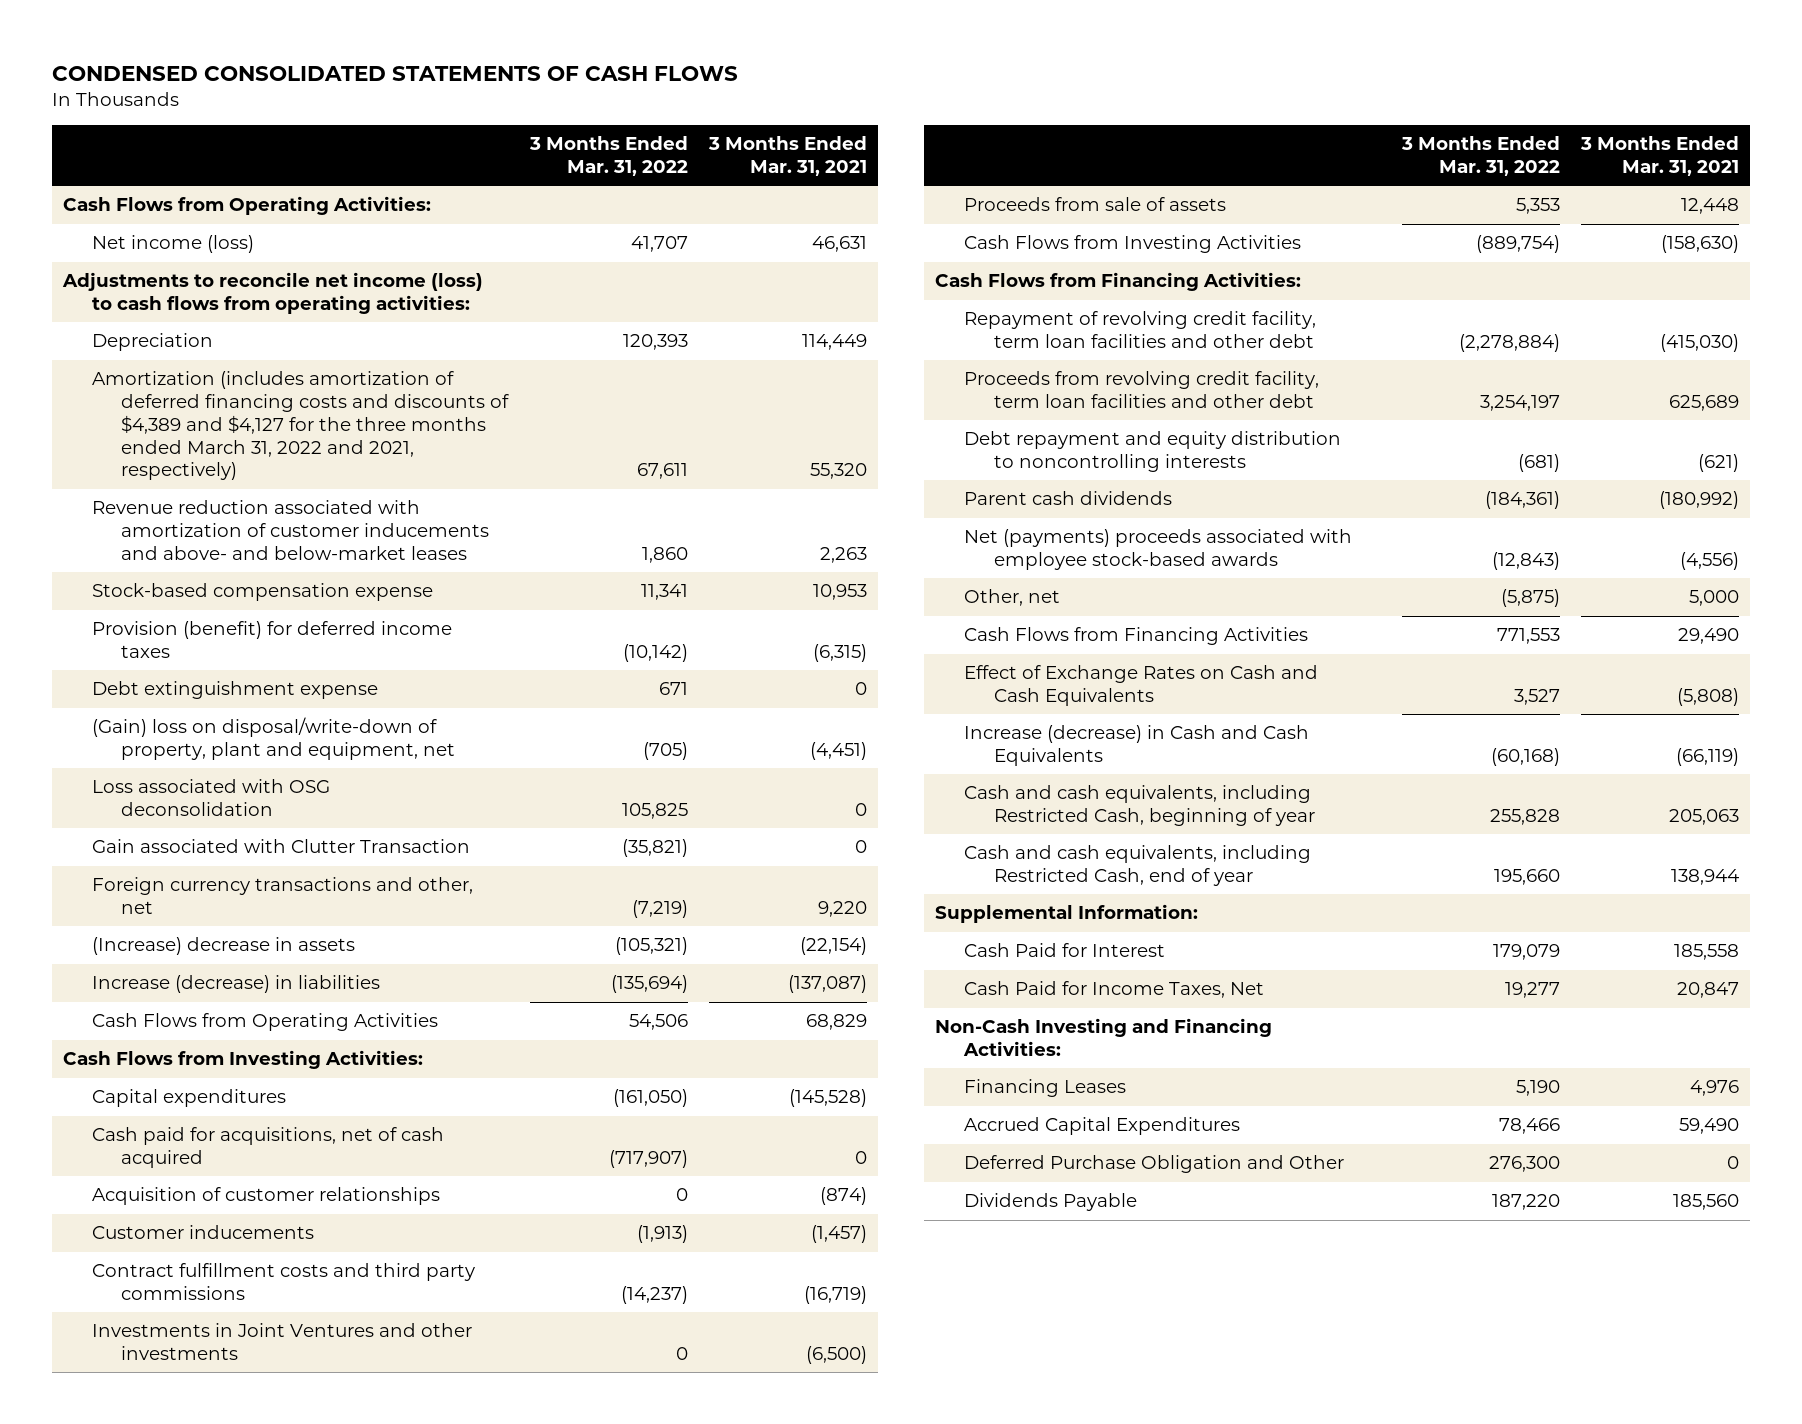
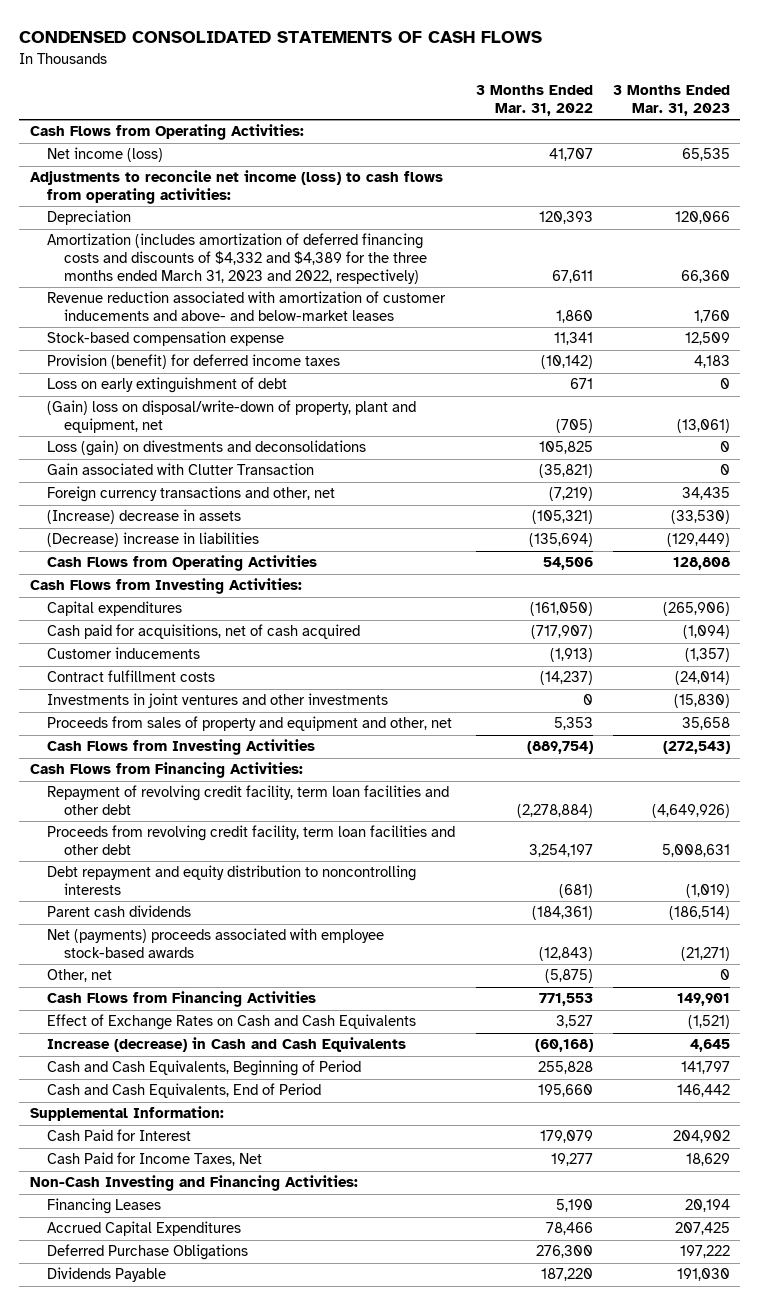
- | 3 Months Ended Mar. 31, 2022 | 3 Months Ended Mar. 31, 2021
+ | 3 Months Ended Mar. 31, 2022 | 3 Months Ended Mar. 31, 2023
- Amortization (includes amortization of deferred financing costs and discounts of $4,389 and $4,127 for the three months ended March 31, 2022 and 2021, respectively) | 67,611 | 55,320
+ Amortization (includes amortization of deferred financing costs and discounts of $4,332 and $4,389 for the three months ended March 31, 2023 and 2022, respectively) | 67,611 | 66,360
- Debt extinguishment expense | 671 | 0
+ Loss on early extinguishment of debt | 671 | 0
- Loss associated with OSG deconsolidation | 105,825 | 0
+ Loss (gain) on divestments and deconsolidations | 105,825 | 0
- Increase (decrease) in liabilities | (135,694) | (137,087)
+ (Decrease) increase in liabilities | (135,694) | (129,449)
- Acquisition of customer relationships | 0 | (874)
- Contract fulfillment costs and third party commissions | (14,237) | (16,719)
- Investments in Joint Ventures and other investments | 0 | (6,500)
- Proceeds from sale of assets | 5,353 | 12,448
+ Contract fulfillment costs | (14,237) | (24,014)
+ Investments in joint ventures and other investments | 0 | (15,830)
+ Proceeds from sales of property and equipment and other, net | 5,353 | 35,658
- Cash and cash equivalents, including Restricted Cash, beginning of year | 255,828 | 205,063
- Cash and cash equivalents, including Restricted Cash, end of year | 195,660 | 138,944
+ Cash and Cash Equivalents, Beginning of Period | 255,828 | 141,797
+ Cash and Cash Equivalents, End of Period | 195,660 | 146,442
- Deferred Purchase Obligation and Other | 276,300 | 0
+ Deferred Purchase Obligations | 276,300 | 197,222

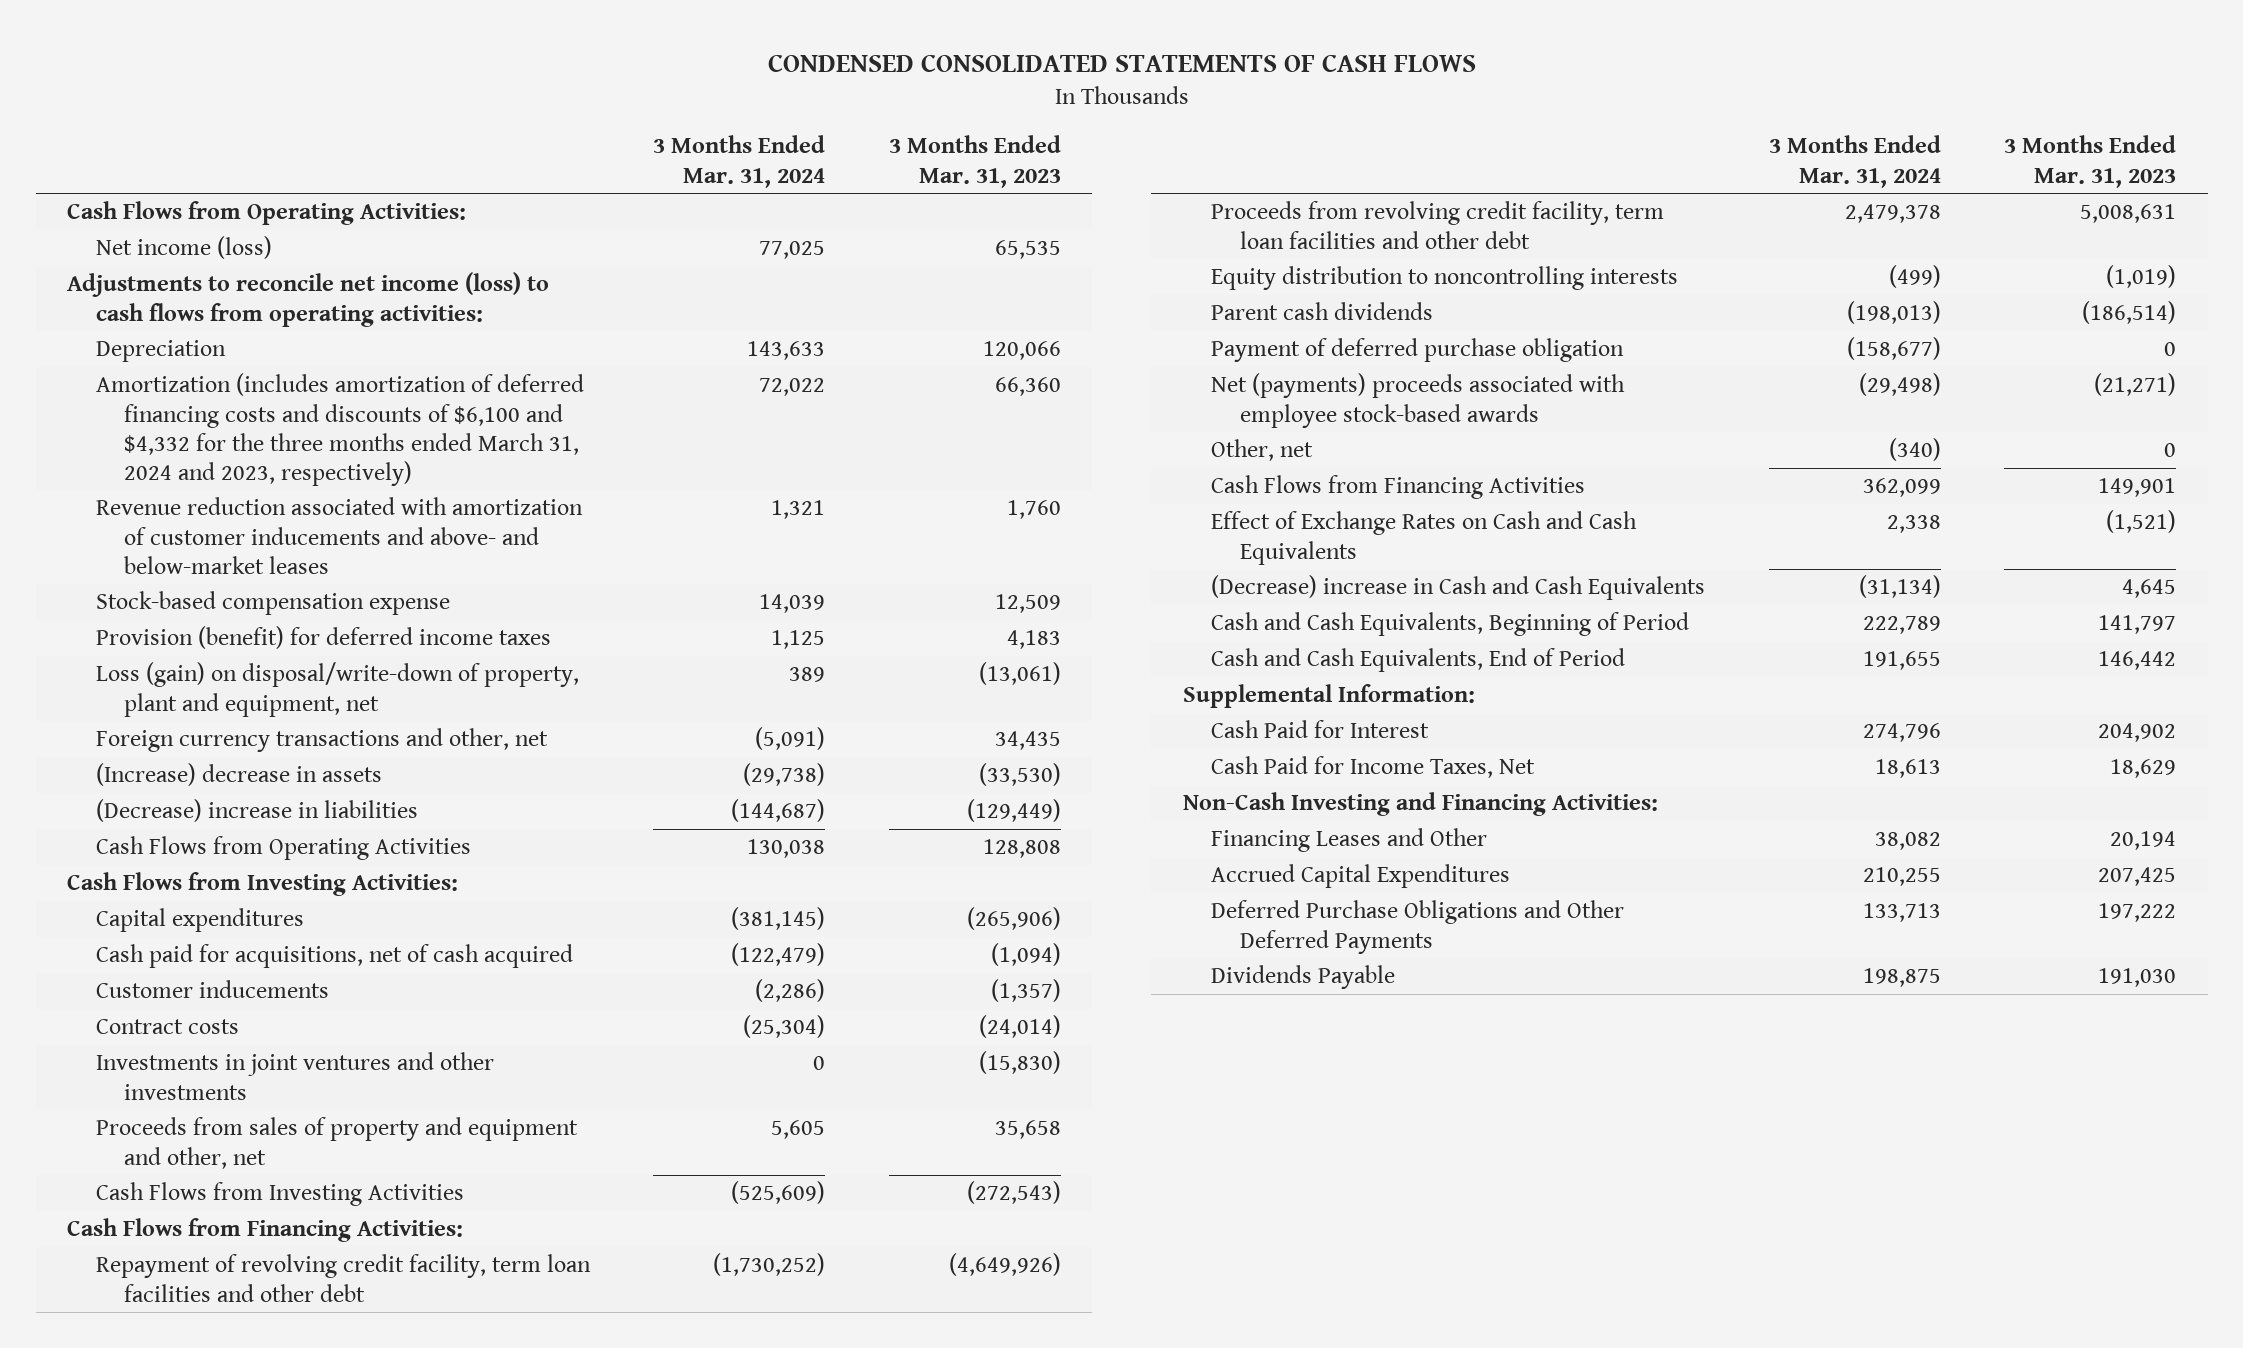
- | 3 Months Ended Mar. 31, 2022 | 3 Months Ended Mar. 31, 2023
+ | 3 Months Ended Mar. 31, 2024 | 3 Months Ended Mar. 31, 2023
- Amortization (includes amortization of deferred financing costs and discounts of $4,332 and $4,389 for the three months ended March 31, 2023 and 2022, respectively) | 67,611 | 66,360
+ Amortization (includes amortization of deferred financing costs and discounts of $6,100 and $4,332 for the three months ended March 31, 2024 and 2023, respectively) | 72,022 | 66,360
- Loss on early extinguishment of debt | 671 | 0
- (Gain) loss on disposal/write-down of property, plant and equipment, net | (705) | (13,061)
- Loss (gain) on divestments and deconsolidations | 105,825 | 0
- Gain associated with Clutter Transaction | (35,821) | 0
+ Loss (gain) on disposal/write-down of property, plant and equipment, net | 389 | (13,061)
- Contract fulfillment costs | (14,237) | (24,014)
+ Contract costs | (25,304) | (24,014)
- Debt repayment and equity distribution to noncontrolling interests | (681) | (1,019)
+ Equity distribution to noncontrolling interests | (499) | (1,019)
+ Payment of deferred purchase obligation | (158,677) | 0
- Increase (decrease) in Cash and Cash Equivalents | (60,168) | 4,645
+ (Decrease) increase in Cash and Cash Equivalents | (31,134) | 4,645
- Financing Leases | 5,190 | 20,194
+ Financing Leases and Other | 38,082 | 20,194
- Deferred Purchase Obligations | 276,300 | 197,222
+ Deferred Purchase Obligations and Other Deferred Payments | 133,713 | 197,222

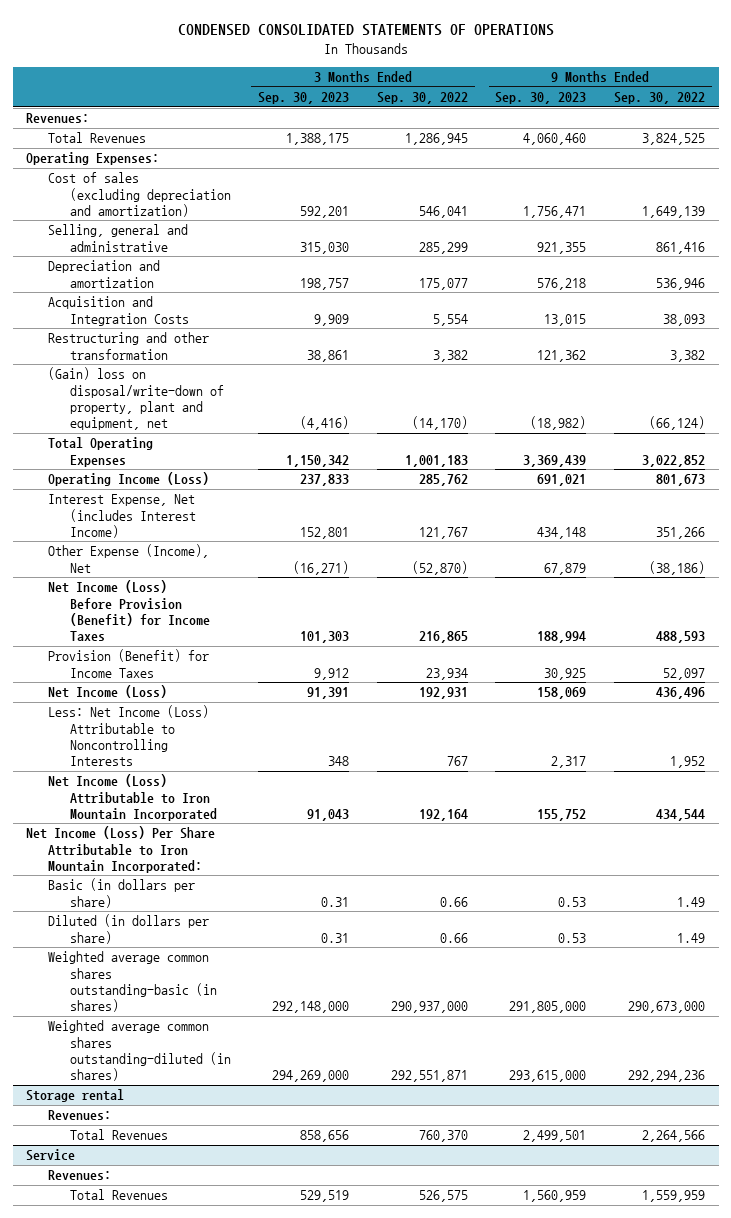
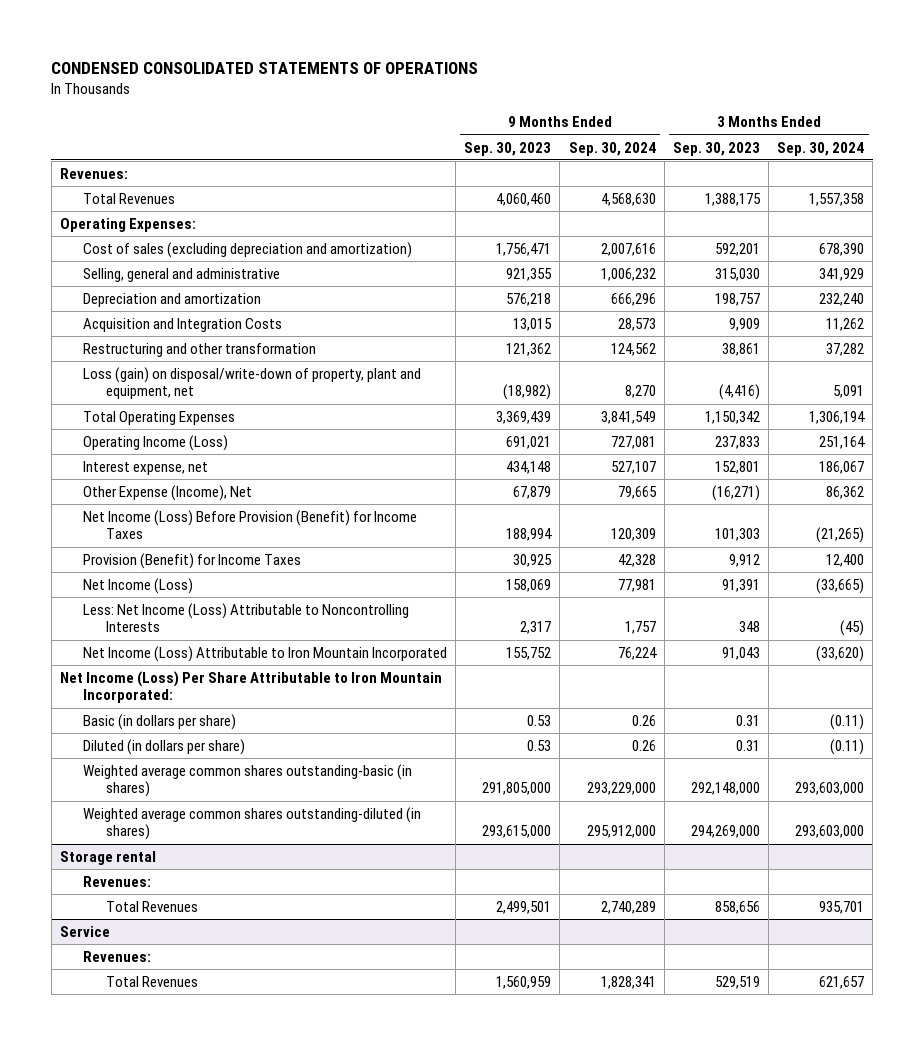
- | 3 Months Ended Sep. 30, 2023 | 3 Months Ended Sep. 30, 2022 | 9 Months Ended Sep. 30, 2023 | 9 Months Ended Sep. 30, 2022
+ | 9 Months Ended Sep. 30, 2023 | 9 Months Ended Sep. 30, 2024 | 3 Months Ended Sep. 30, 2023 | 3 Months Ended Sep. 30, 2024
- (Gain) loss on disposal/write-down of property, plant and equipment, net | (4,416) | (14,170) | (18,982) | (66,124)
+ Loss (gain) on disposal/write-down of property, plant and equipment, net | (18,982) | 8,270 | (4,416) | 5,091
- Interest Expense, Net (includes Interest Income) | 152,801 | 121,767 | 434,148 | 351,266
+ Interest expense, net | 434,148 | 527,107 | 152,801 | 186,067

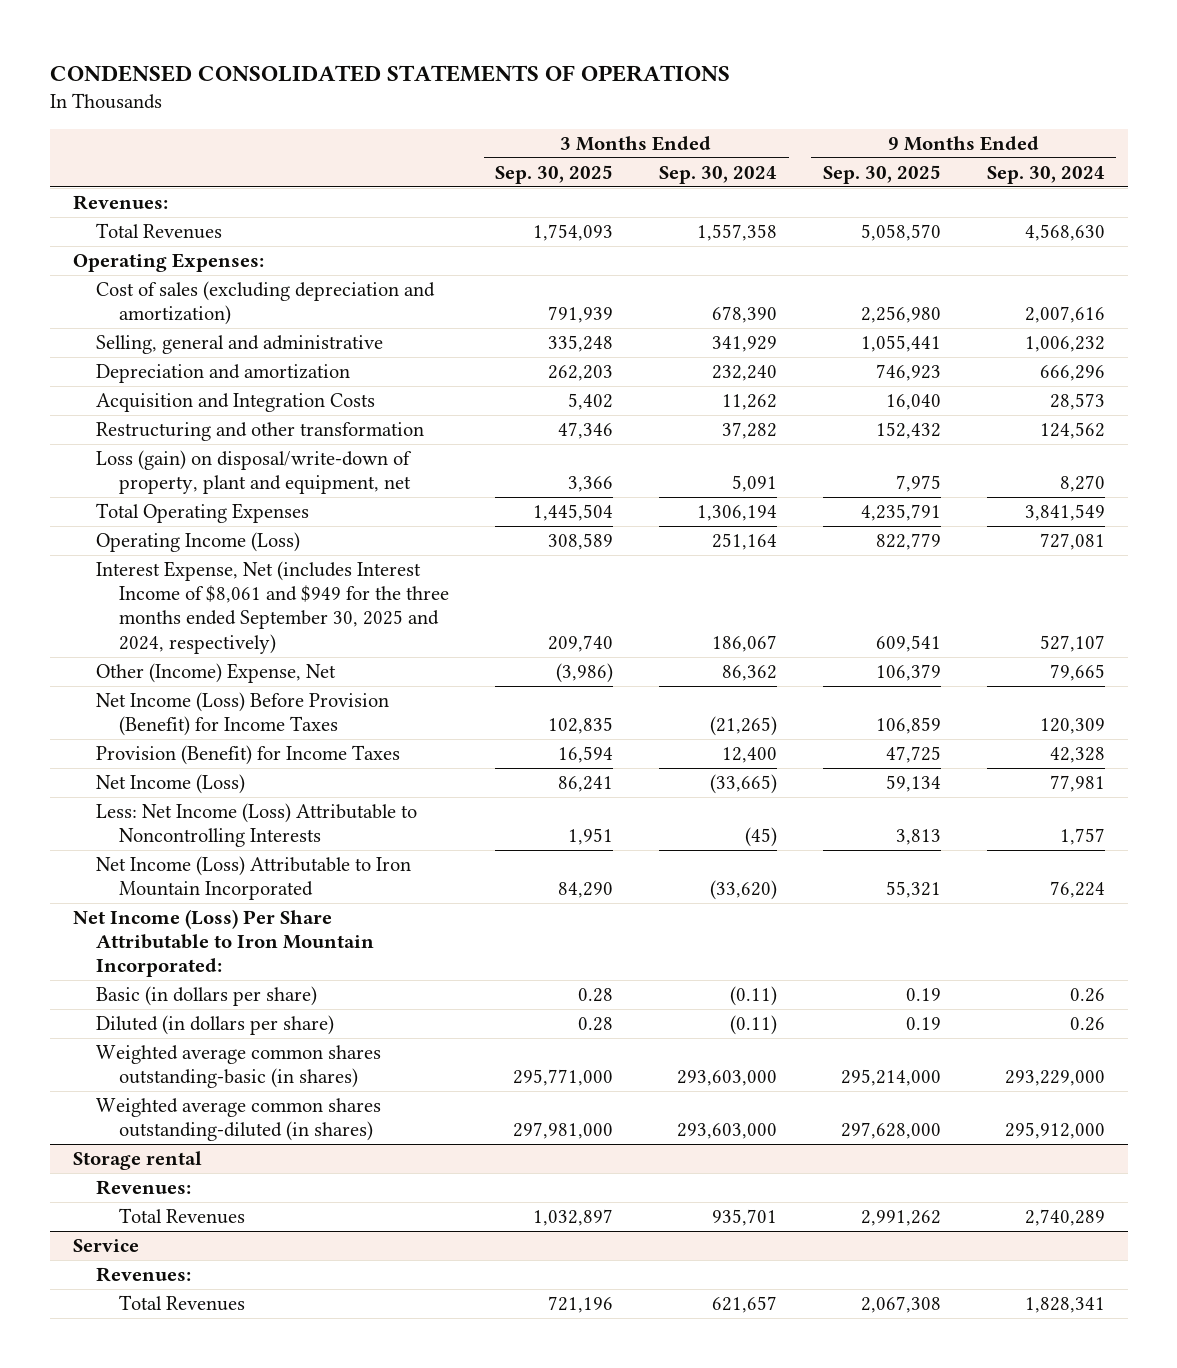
- | 9 Months Ended Sep. 30, 2023 | 9 Months Ended Sep. 30, 2024 | 3 Months Ended Sep. 30, 2023 | 3 Months Ended Sep. 30, 2024
+ | 3 Months Ended Sep. 30, 2025 | 3 Months Ended Sep. 30, 2024 | 9 Months Ended Sep. 30, 2025 | 9 Months Ended Sep. 30, 2024
- Interest expense, net | 434,148 | 527,107 | 152,801 | 186,067
- Other Expense (Income), Net | 67,879 | 79,665 | (16,271) | 86,362
+ Interest Expense, Net (includes Interest Income of $8,061 and $949 for the three months ended September 30, 2025 and 2024, respectively) | 209,740 | 186,067 | 609,541 | 527,107
+ Other (Income) Expense, Net | (3,986) | 86,362 | 106,379 | 79,665

